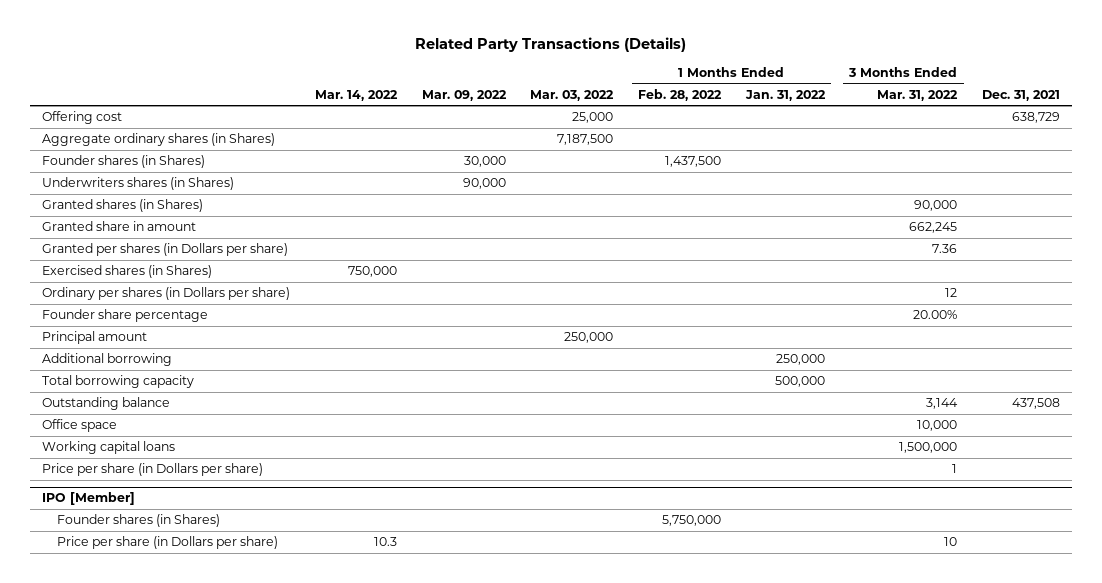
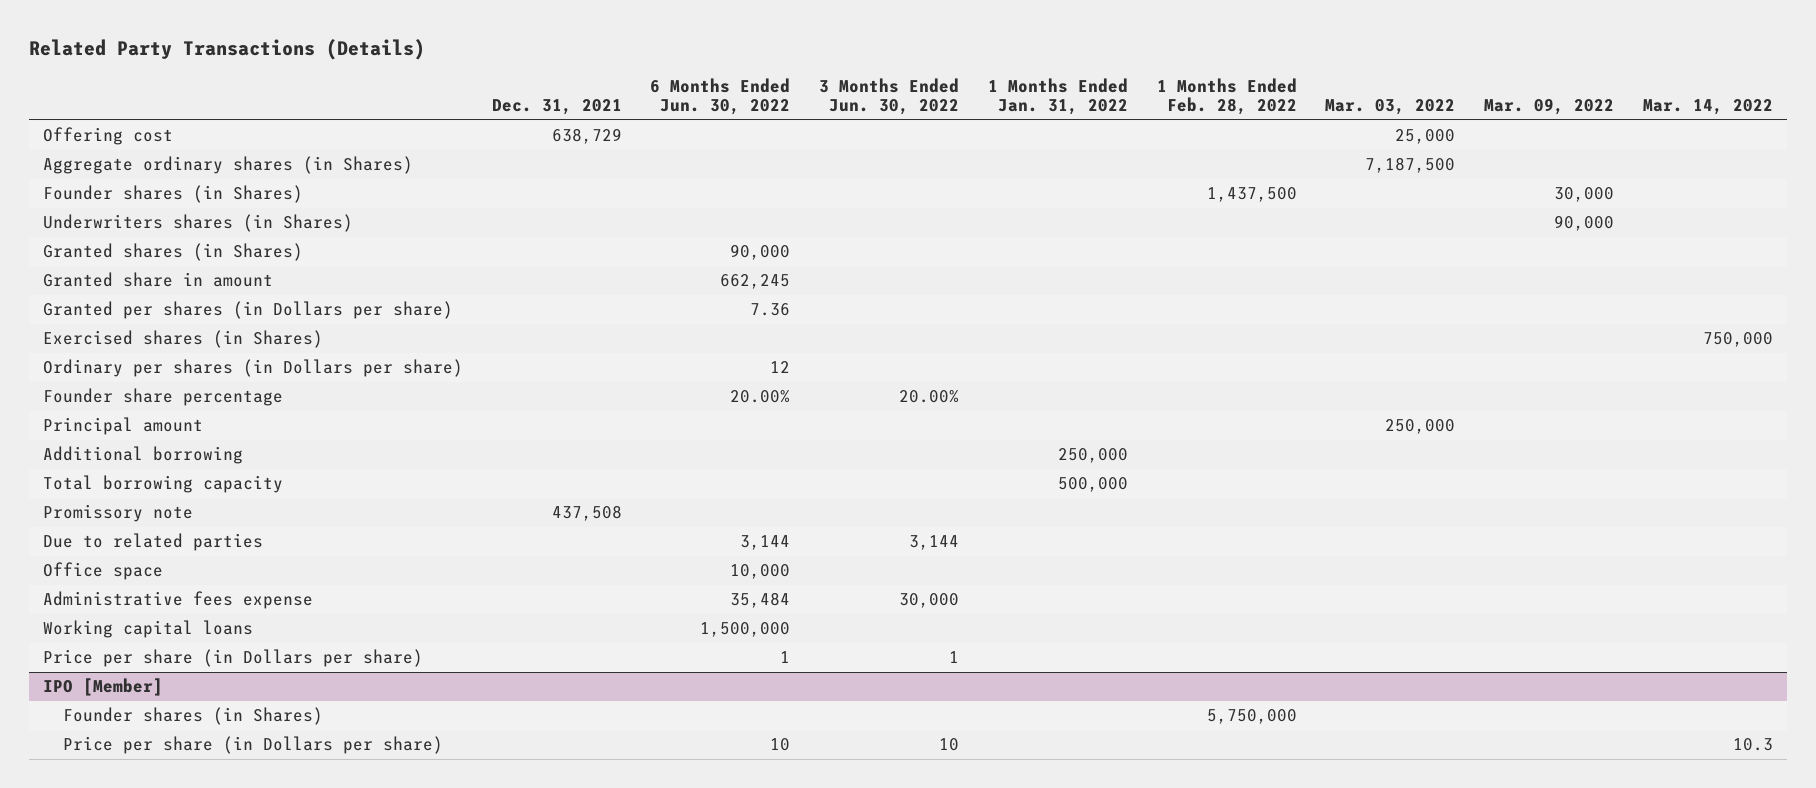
- | Mar. 14, 2022 | Mar. 09, 2022 | Mar. 03, 2022 | 1 Months Ended Feb. 28, 2022 | 1 Months Ended Jan. 31, 2022 | 3 Months Ended Mar. 31, 2022 | Dec. 31, 2021
+ | Dec. 31, 2021 | 6 Months Ended Jun. 30, 2022 | 3 Months Ended Jun. 30, 2022 | 1 Months Ended Jan. 31, 2022 | 1 Months Ended Feb. 28, 2022 | Mar. 03, 2022 | Mar. 09, 2022 | Mar. 14, 2022
- Outstanding balance | | | | | | 3,144 | 437,508
+ Promissory note | 437,508 | | | | | | |
+ Due to related parties | | 3,144 | 3,144 | | | | |
+ Administrative fees expense | | 35,484 | 30,000 | | | | |

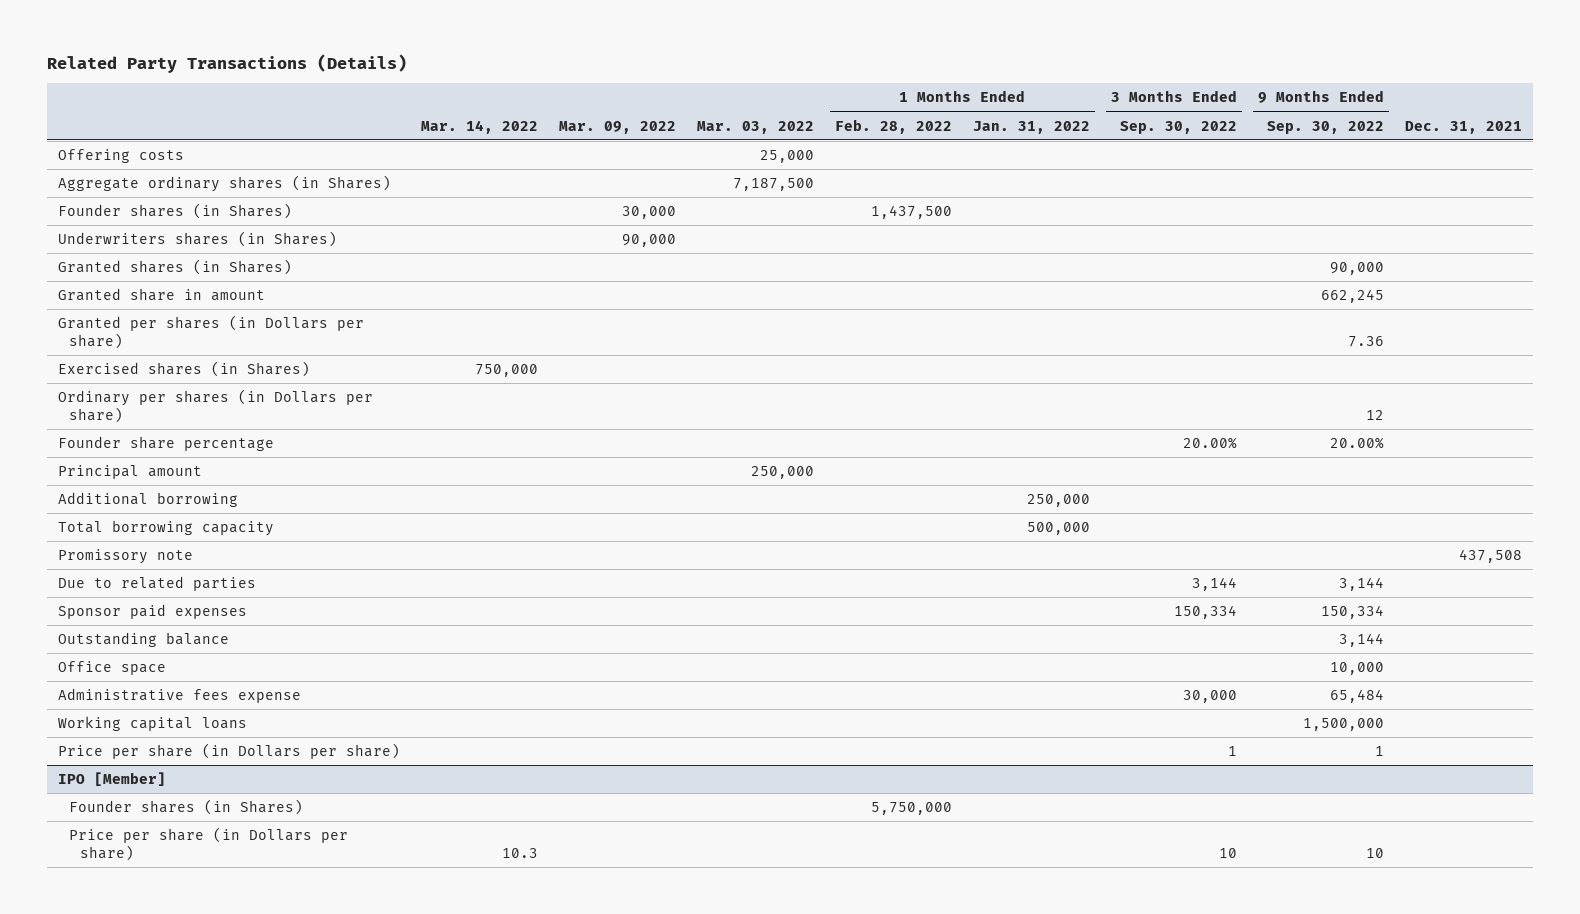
- | Dec. 31, 2021 | 6 Months Ended Jun. 30, 2022 | 3 Months Ended Jun. 30, 2022 | 1 Months Ended Jan. 31, 2022 | 1 Months Ended Feb. 28, 2022 | Mar. 03, 2022 | Mar. 09, 2022 | Mar. 14, 2022
+ | Mar. 14, 2022 | Mar. 09, 2022 | Mar. 03, 2022 | 1 Months Ended Feb. 28, 2022 | 1 Months Ended Jan. 31, 2022 | 3 Months Ended Sep. 30, 2022 | 9 Months Ended Sep. 30, 2022 | Dec. 31, 2021
- Offering cost | 638,729 | | | | | 25,000 | |
+ Offering costs | | | 25,000 | | | | |
+ Sponsor paid expenses | | | | | | 150,334 | 150,334 |
+ Outstanding balance | | | | | | | 3,144 |

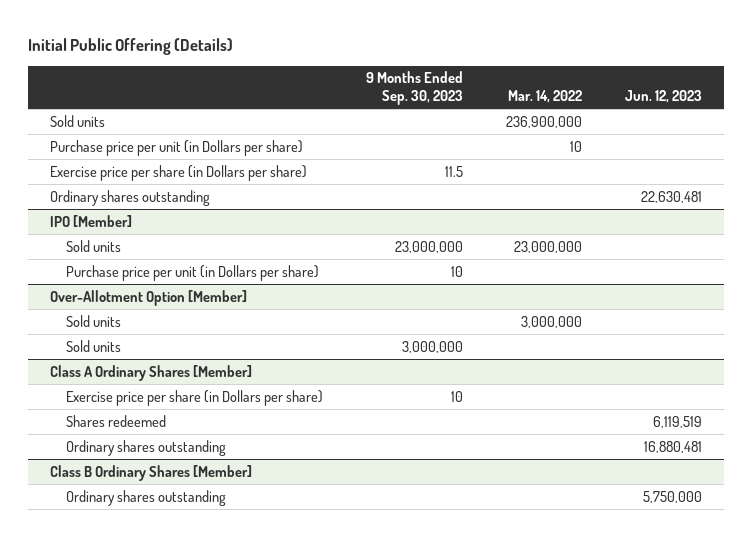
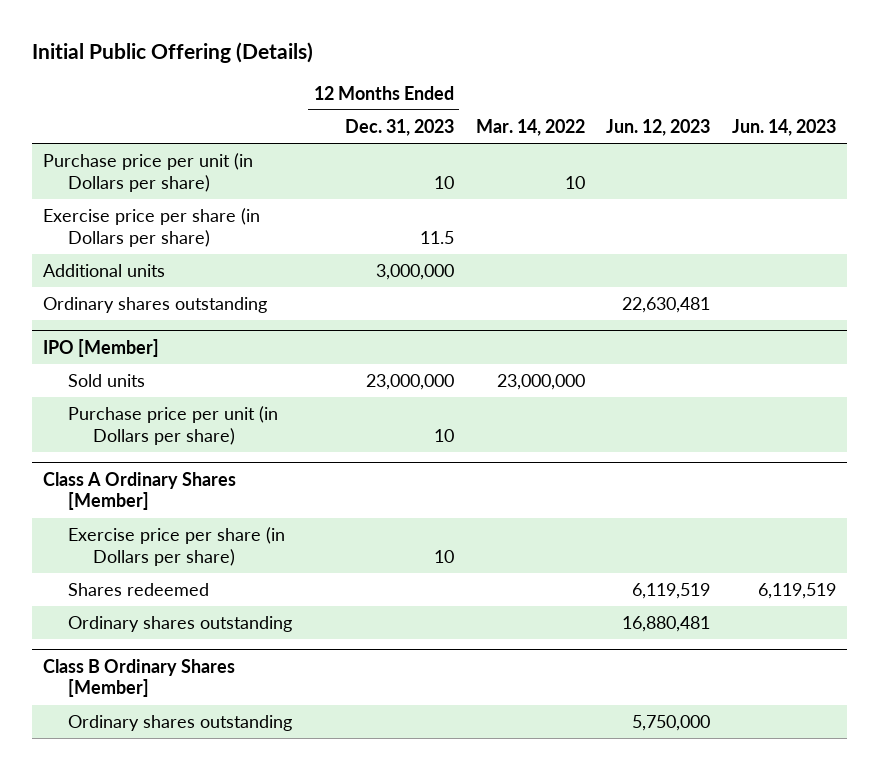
- | 9 Months Ended Sep. 30, 2023 | Mar. 14, 2022 | Jun. 12, 2023
+ | 12 Months Ended Dec. 31, 2023 | Mar. 14, 2022 | Jun. 12, 2023 | Jun. 14, 2023
- Sold units | | 236,900,000 |
+ Additional units | 3,000,000 | | |
- Over-Allotment Option [Member]
- Sold units | | 3,000,000 |
- Sold units | 3,000,000 | |

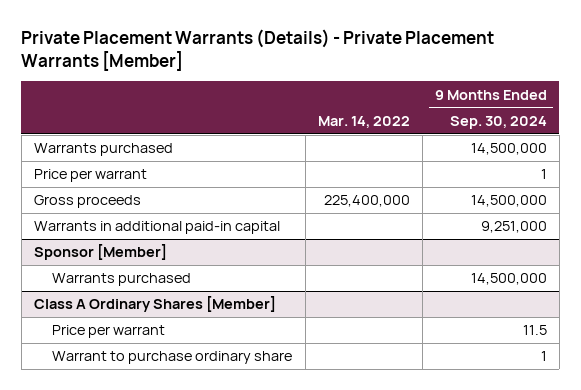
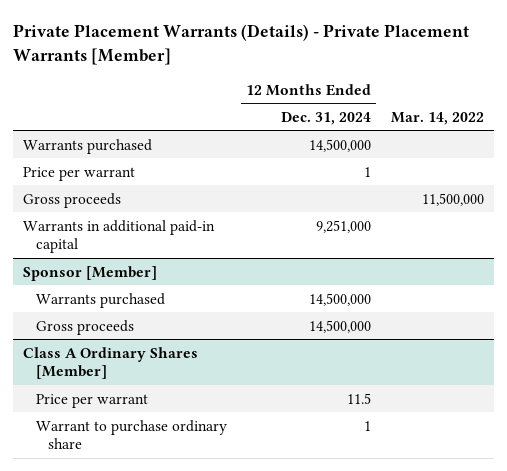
- | Mar. 14, 2022 | 9 Months Ended Sep. 30, 2024
+ | 12 Months Ended Dec. 31, 2024 | Mar. 14, 2022
- Gross proceeds | 225,400,000 | 14,500,000
+ Gross proceeds | | 11,500,000
@ Sponsor [Member]
+ Gross proceeds | 14,500,000 |

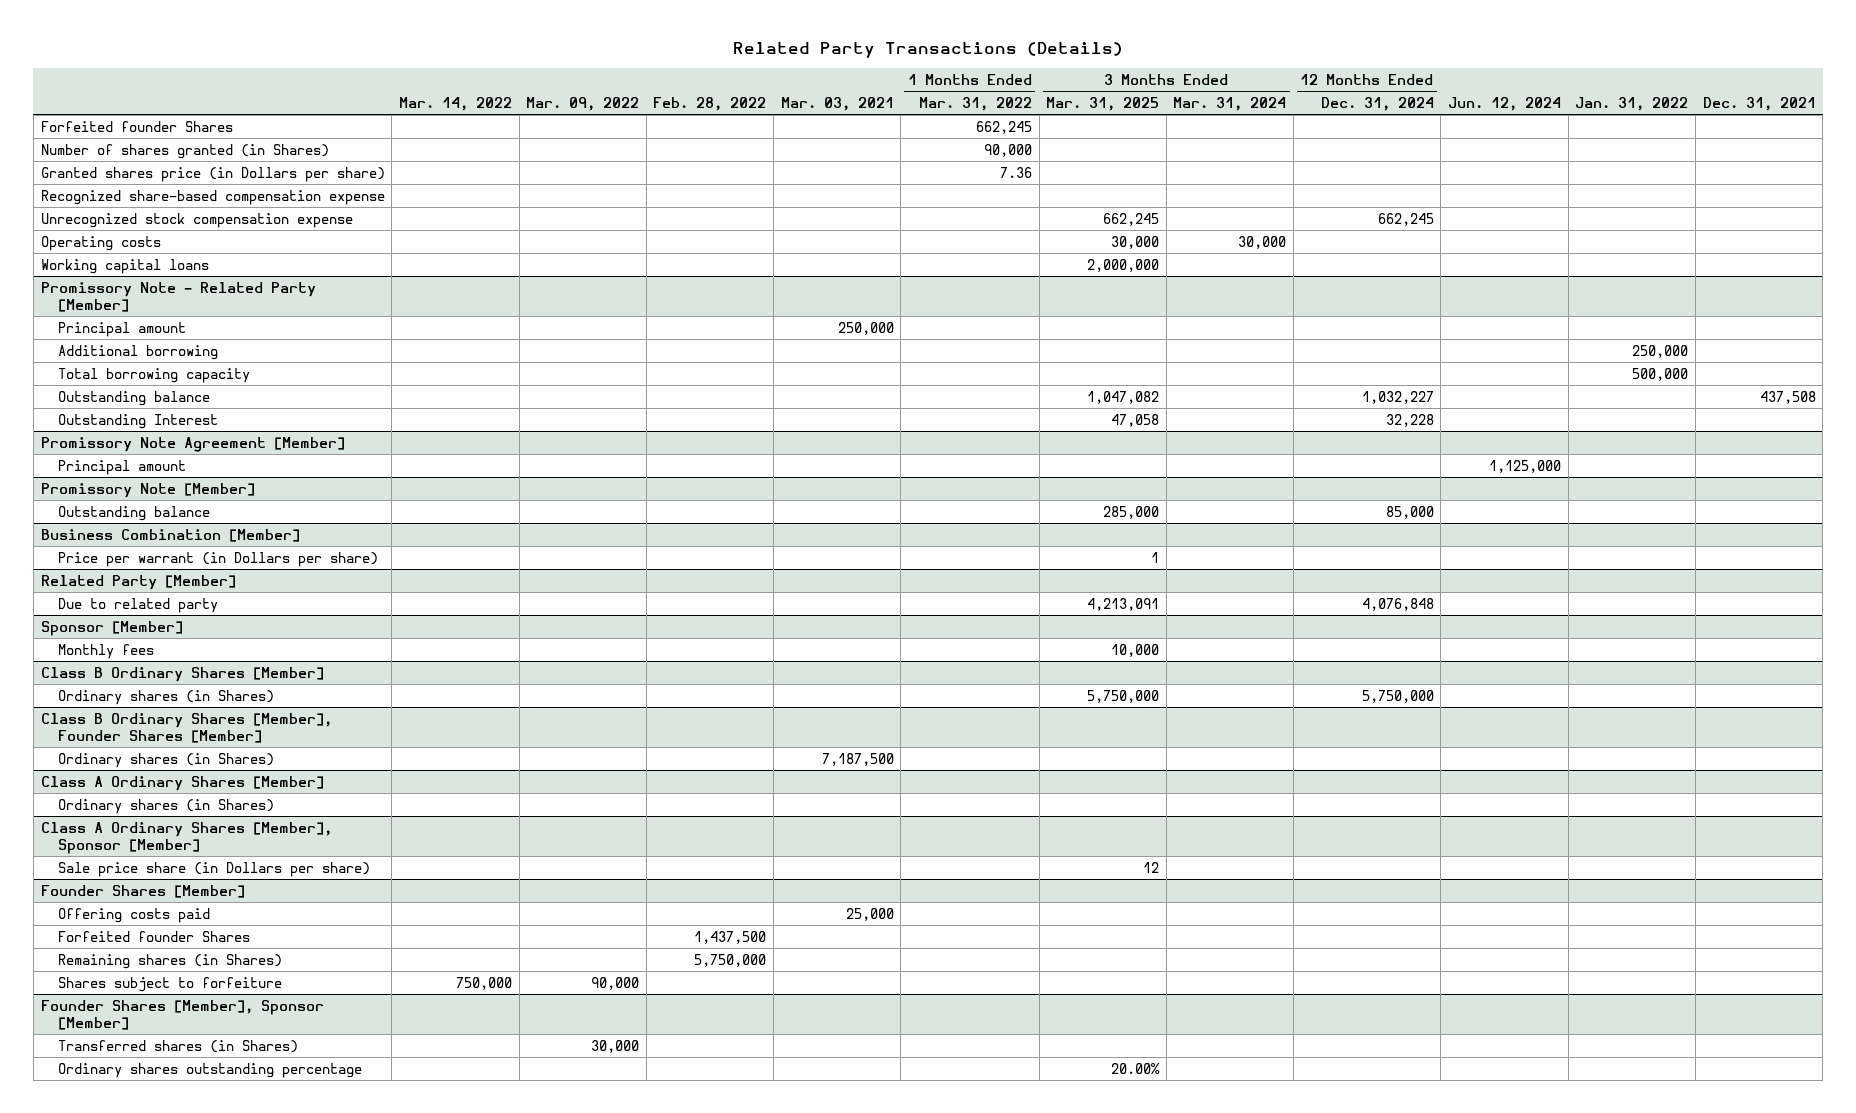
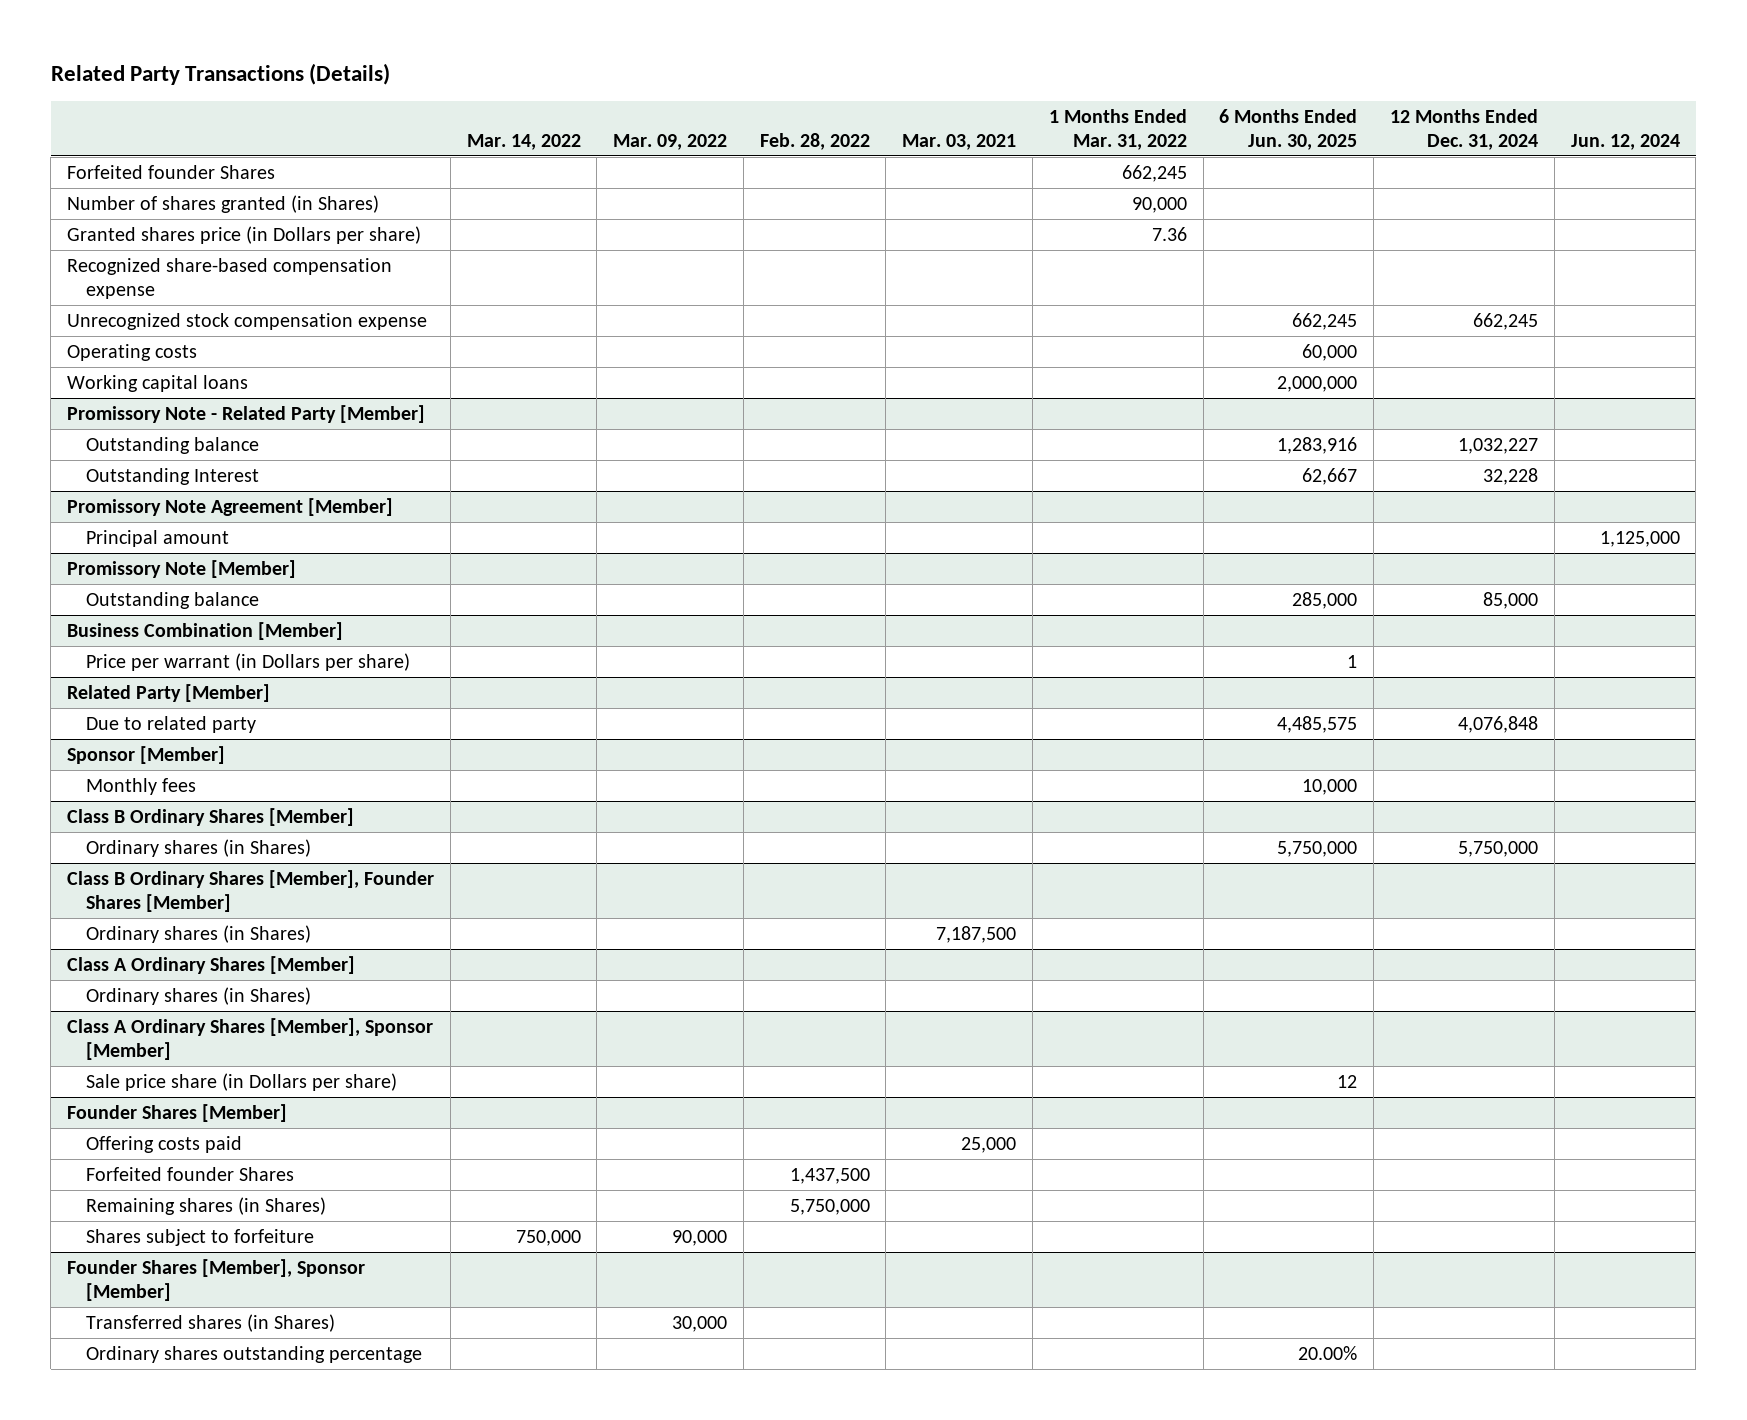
- | Mar. 14, 2022 | Mar. 09, 2022 | Feb. 28, 2022 | Mar. 03, 2021 | 1 Months Ended Mar. 31, 2022 | 3 Months Ended Mar. 31, 2025 | 3 Months Ended Mar. 31, 2024 | 12 Months Ended Dec. 31, 2024 | Jun. 12, 2024 | Jan. 31, 2022 | Dec. 31, 2021
+ | Mar. 14, 2022 | Mar. 09, 2022 | Feb. 28, 2022 | Mar. 03, 2021 | 1 Months Ended Mar. 31, 2022 | 6 Months Ended Jun. 30, 2025 | 12 Months Ended Dec. 31, 2024 | Jun. 12, 2024
@ Promissory Note - Related Party [Member]
- Principal amount | | | | 250,000 | | | | | | |
- Additional borrowing | | | | | | | | | | 250,000 |
- Total borrowing capacity | | | | | | | | | | 500,000 |

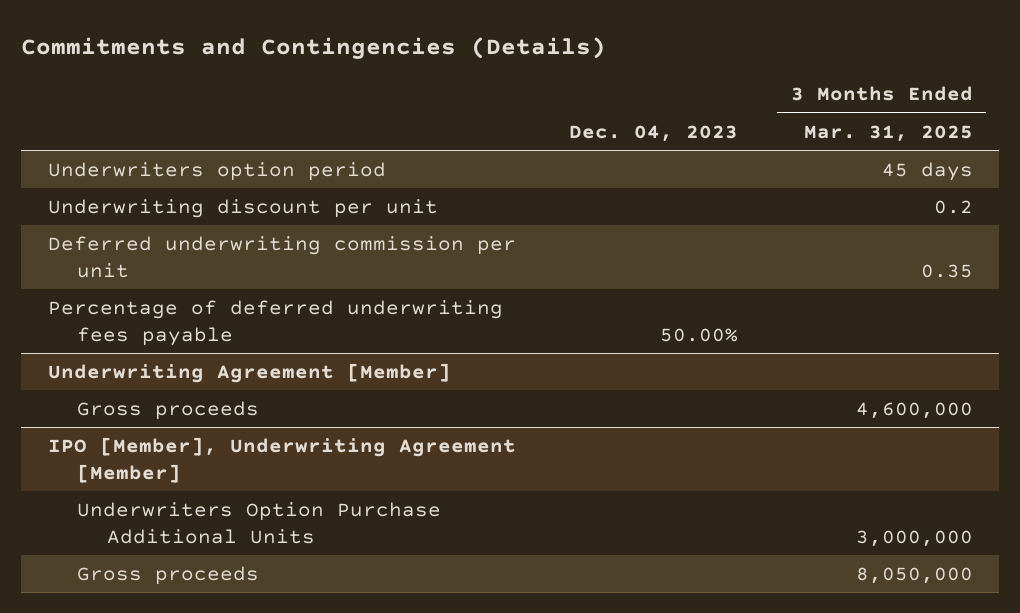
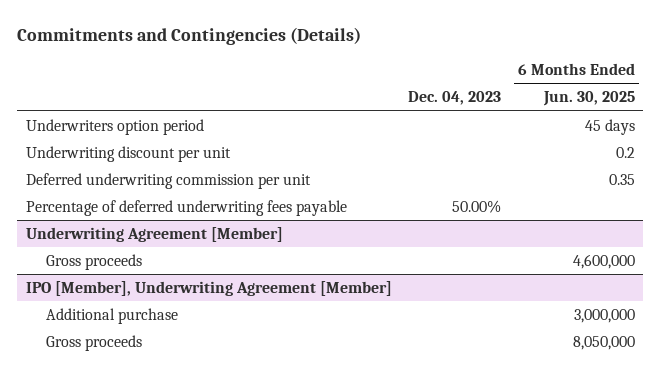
- | Dec. 04, 2023 | 3 Months Ended Mar. 31, 2025
+ | Dec. 04, 2023 | 6 Months Ended Jun. 30, 2025
@ IPO [Member], Underwriting Agreement [Member]
- Underwriters Option Purchase Additional Units | | 3,000,000
+ Additional purchase | | 3,000,000

